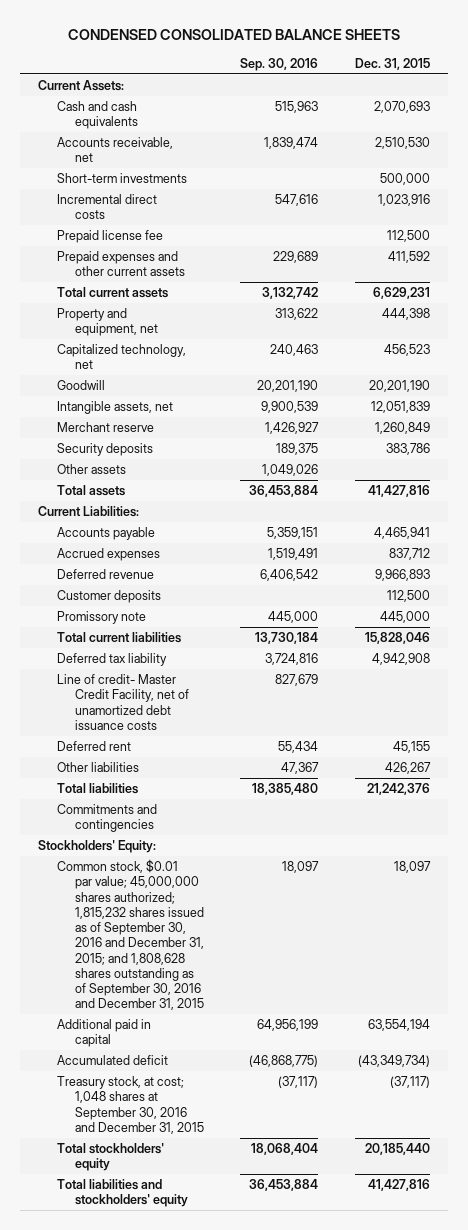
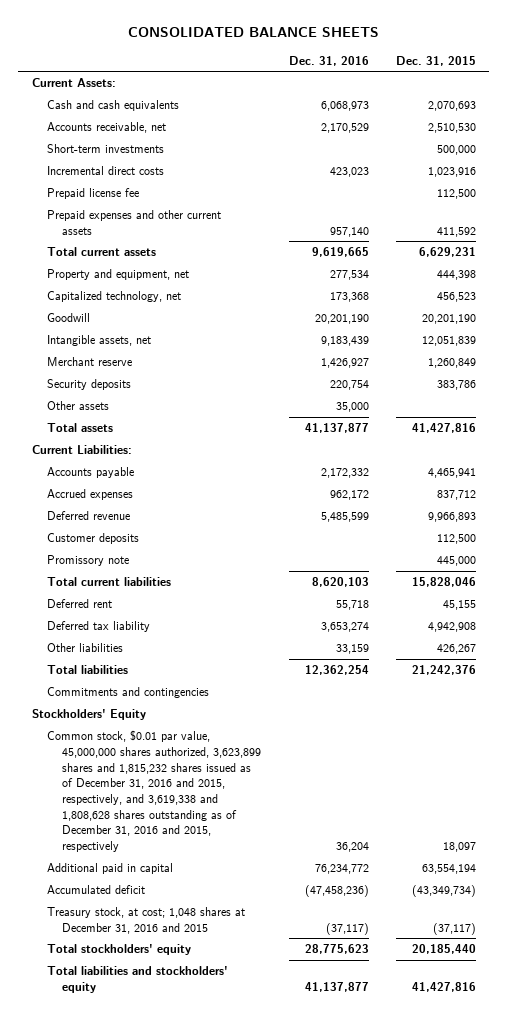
- CONDENSED CONSOLIDATED BALANCE SHEETS
+ CONSOLIDATED BALANCE SHEETS
- | Sep. 30, 2016 | Dec. 31, 2015
+ | Dec. 31, 2016 | Dec. 31, 2015
- Line of credit- Master Credit Facility, net of unamortized debt issuance costs | 827,679 |
moved down: Deferred tax liability | 3,653,274 | 4,942,908
- Stockholders' Equity:
- Common stock, $0.01 par value; 45,000,000 shares authorized; 1,815,232 shares issued as of September 30, 2016 and December 31, 2015; and 1,808,628 shares outstanding as of September 30, 2016 and December 31, 2015 | 18,097 | 18,097
+ Stockholders' Equity
+ Common stock, $0.01 par value, 45,000,000 shares authorized, 3,623,899 shares and 1,815,232 shares issued as of December 31, 2016 and 2015, respectively, and 3,619,338 and 1,808,628 shares outstanding as of December 31, 2016 and 2015, respectively | 36,204 | 18,097
- Treasury stock, at cost; 1,048 shares at September 30, 2016 and December 31, 2015 | (37,117) | (37,117)
+ Treasury stock, at cost; 1,048 shares at December 31, 2016 and 2015 | (37,117) | (37,117)

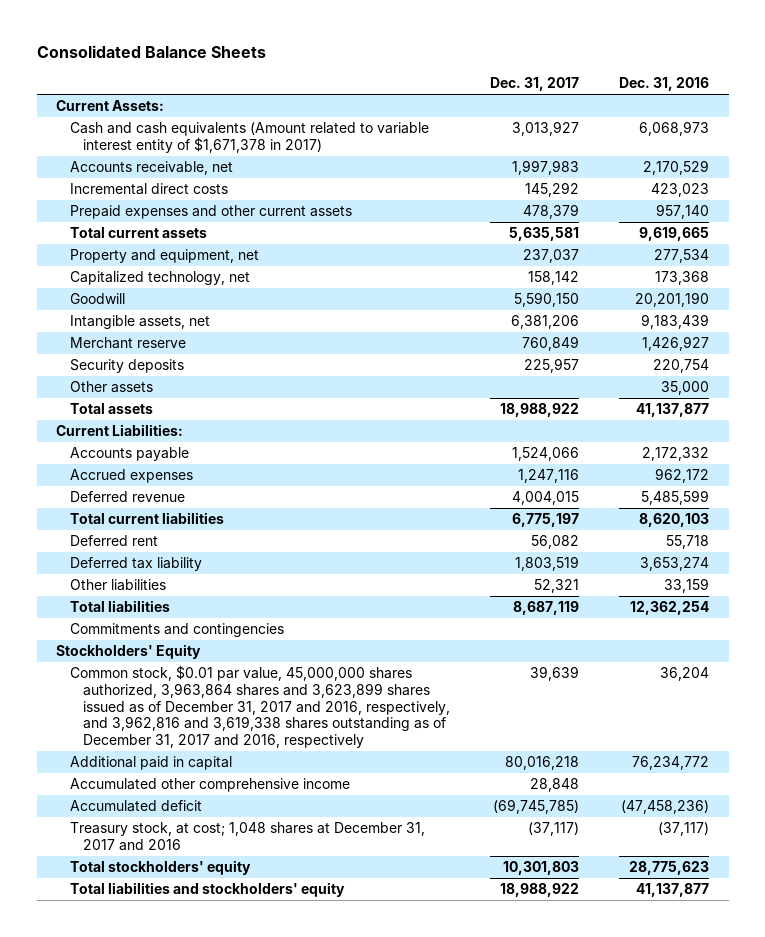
- CONSOLIDATED BALANCE SHEETS
+ Consolidated Balance Sheets
- | Dec. 31, 2016 | Dec. 31, 2015
+ | Dec. 31, 2017 | Dec. 31, 2016
- Cash and cash equivalents | 6,068,973 | 2,070,693
+ Cash and cash equivalents (Amount related to variable interest entity of $1,671,378 in 2017) | 3,013,927 | 6,068,973
- Short-term investments | | 500,000
- Prepaid license fee | | 112,500
- Customer deposits | | 112,500
- Promissory note | | 445,000
- Common stock, $0.01 par value, 45,000,000 shares authorized, 3,623,899 shares and 1,815,232 shares issued as of December 31, 2016 and 2015, respectively, and 3,619,338 and 1,808,628 shares outstanding as of December 31, 2016 and 2015, respectively | 36,204 | 18,097
+ Common stock, $0.01 par value, 45,000,000 shares authorized, 3,963,864 shares and 3,623,899 shares issued as of December 31, 2017 and 2016, respectively, and 3,962,816 and 3,619,338 shares outstanding as of December 31, 2017 and 2016, respectively | 39,639 | 36,204
+ Accumulated other comprehensive income | 28,848 |
- Treasury stock, at cost; 1,048 shares at December 31, 2016 and 2015 | (37,117) | (37,117)
+ Treasury stock, at cost; 1,048 shares at December 31, 2017 and 2016 | (37,117) | (37,117)

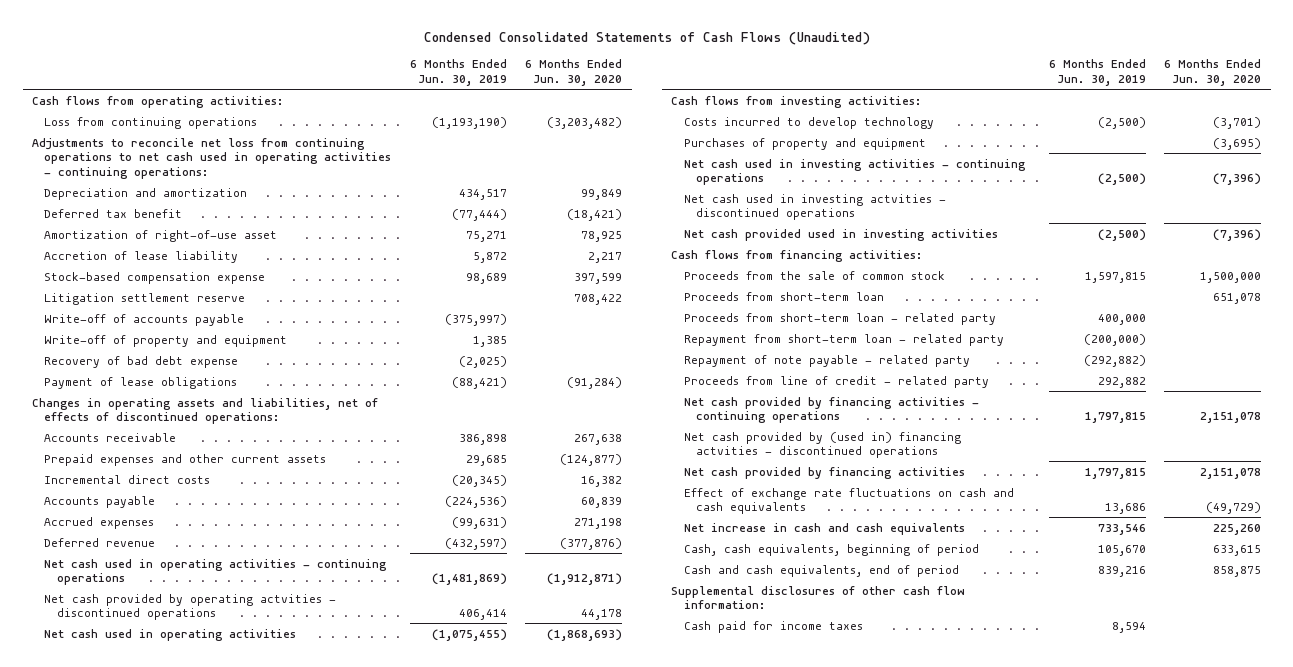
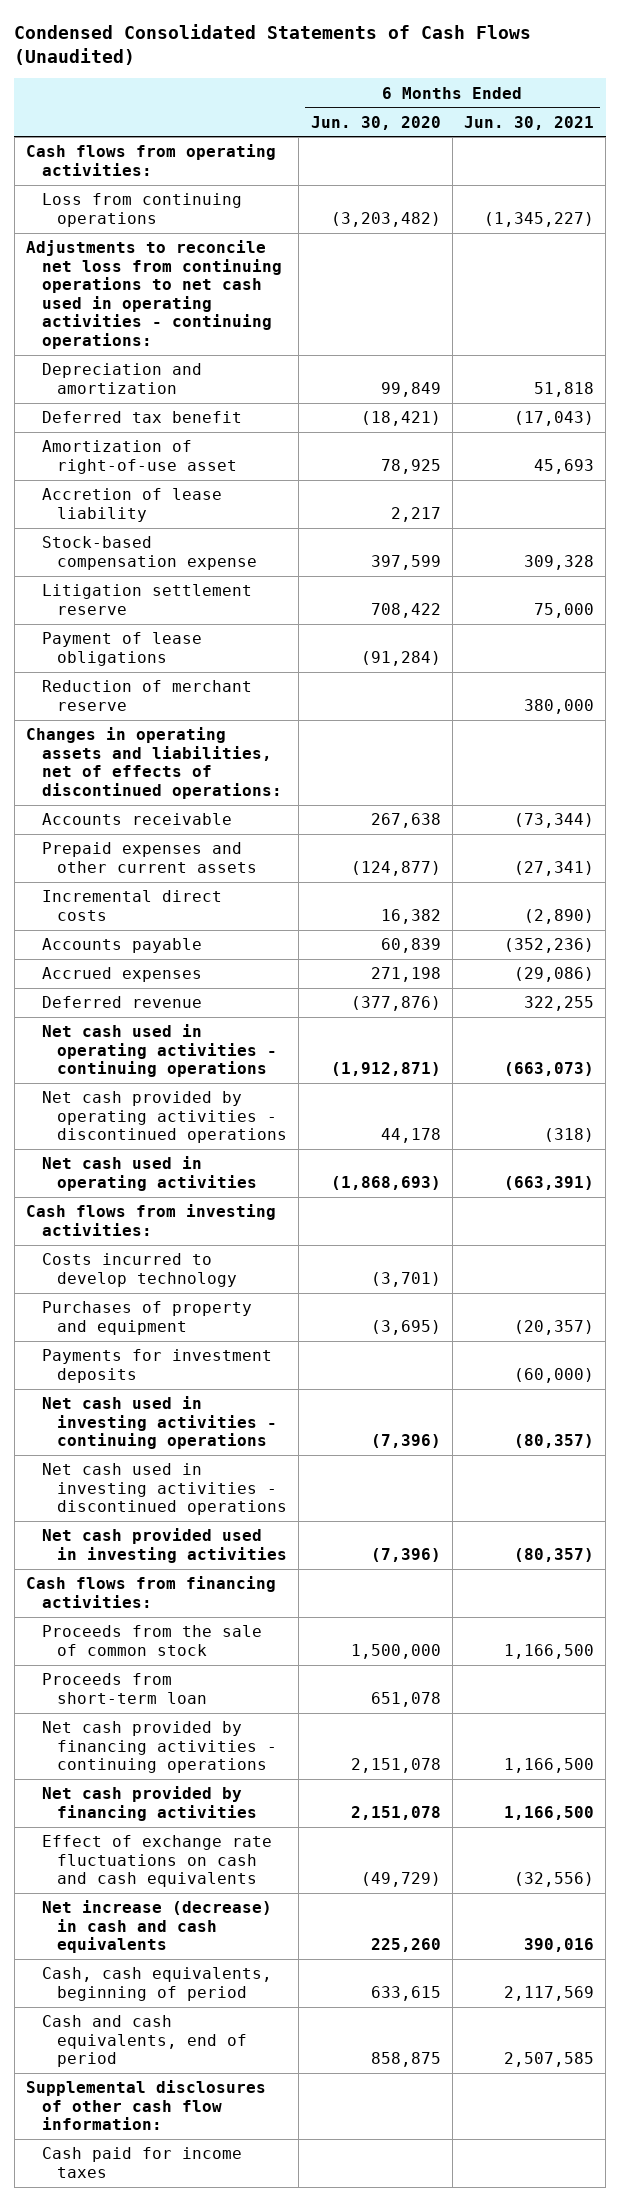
- | 6 Months Ended Jun. 30, 2019 | 6 Months Ended Jun. 30, 2020
+ | 6 Months Ended Jun. 30, 2020 | 6 Months Ended Jun. 30, 2021
- Write-off of accounts payable | (375,997) |
- Write-off of property and equipment | 1,385 |
- Recovery of bad debt expense | (2,025) |
+ Reduction of merchant reserve | | 380,000
- Net cash provided by operating actvities - discontinued operations | 406,414 | 44,178
+ Net cash provided by operating activities - discontinued operations | 44,178 | (318)
+ Payments for investment deposits | | (60,000)
- Net cash used in investing actvities - discontinued operations
+ Net cash used in investing activities - discontinued operations
- Proceeds from short-term loan - related party | 400,000 |
- Repayment from short-term loan - related party | (200,000) |
- Repayment of note payable - related party | (292,882) |
- Proceeds from line of credit - related party | 292,882 |
- Net cash provided by (used in) financing actvities - discontinued operations
- Net increase in cash and cash equivalents | 733,546 | 225,260
+ Net increase (decrease) in cash and cash equivalents | 225,260 | 390,016

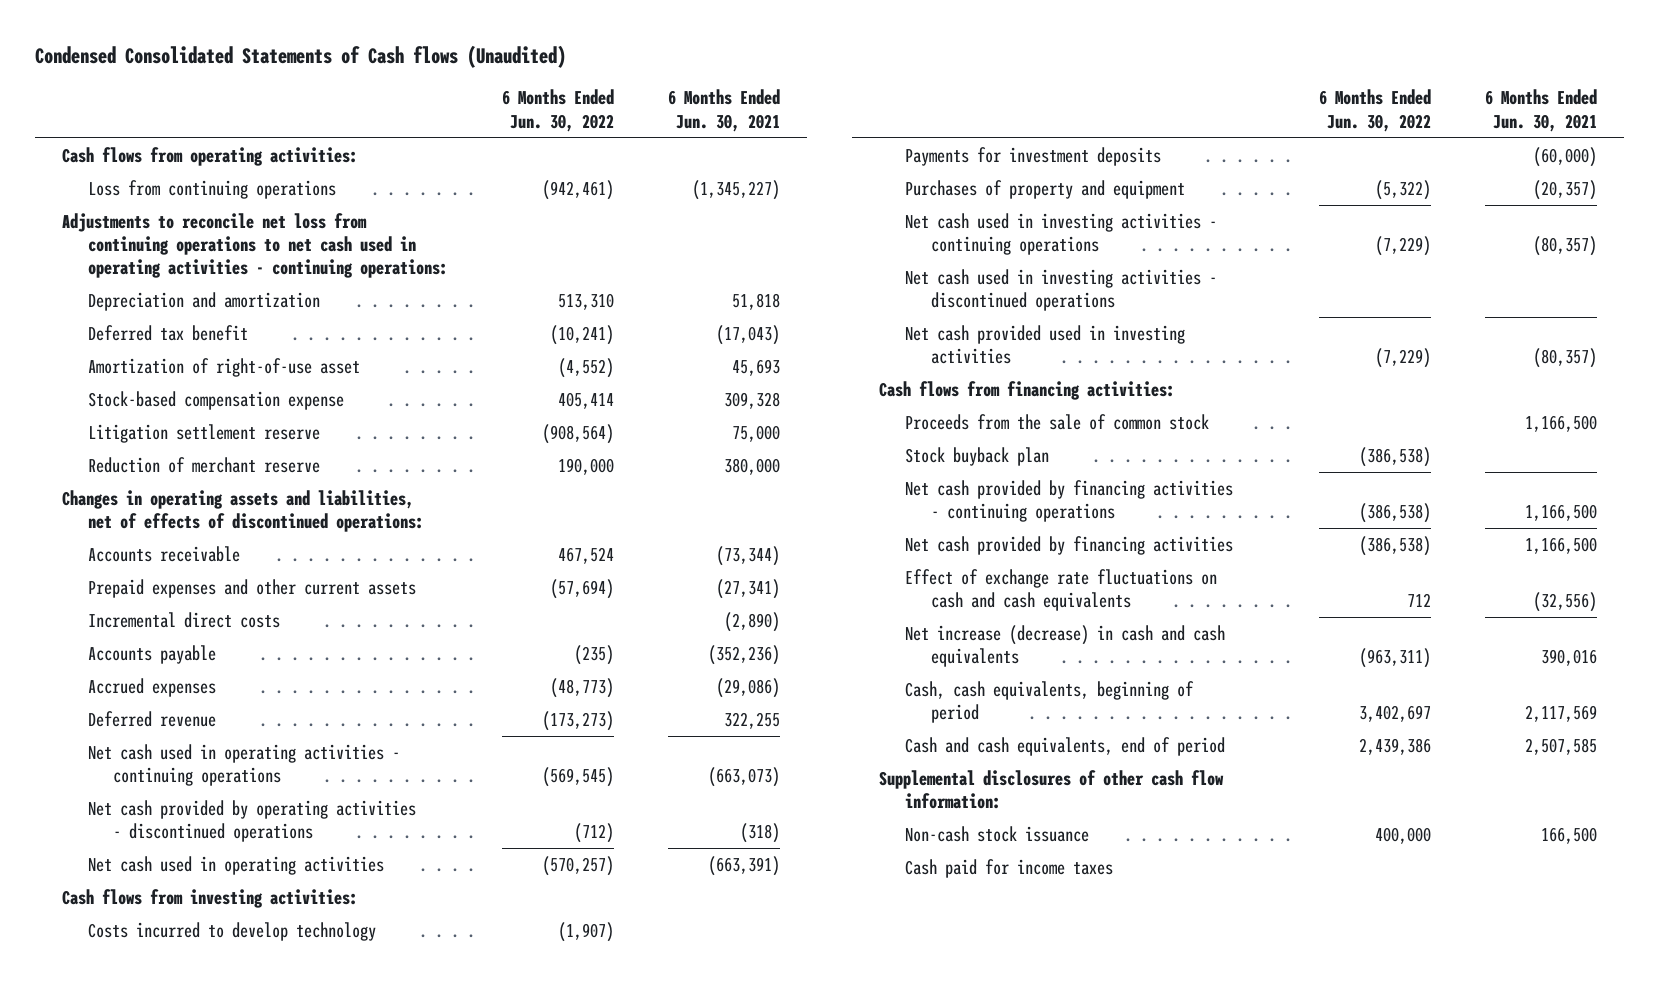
- Condensed Consolidated Statements of Cash Flows (Unaudited)
+ Condensed Consolidated Statements of Cash flows (Unaudited)
- | 6 Months Ended Jun. 30, 2020 | 6 Months Ended Jun. 30, 2021
+ | 6 Months Ended Jun. 30, 2022 | 6 Months Ended Jun. 30, 2021
- Accretion of lease liability | 2,217 |
- Payment of lease obligations | (91,284) |
moved down: Purchases of property and equipment | (5,322) | (20,357)
- Proceeds from short-term loan | 651,078 |
+ Stock buyback plan | (386,538) |
+ Non-cash stock issuance | 400,000 | 166,500

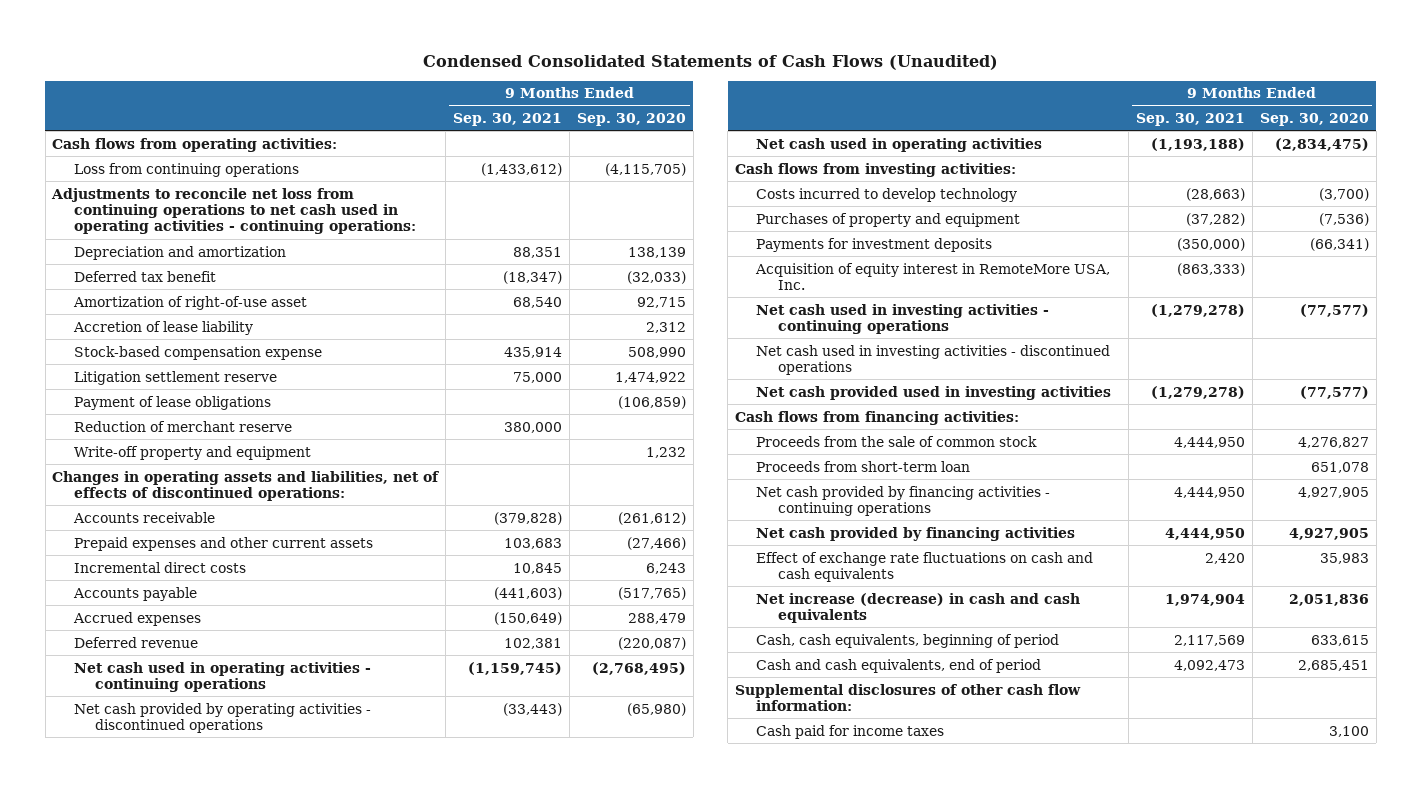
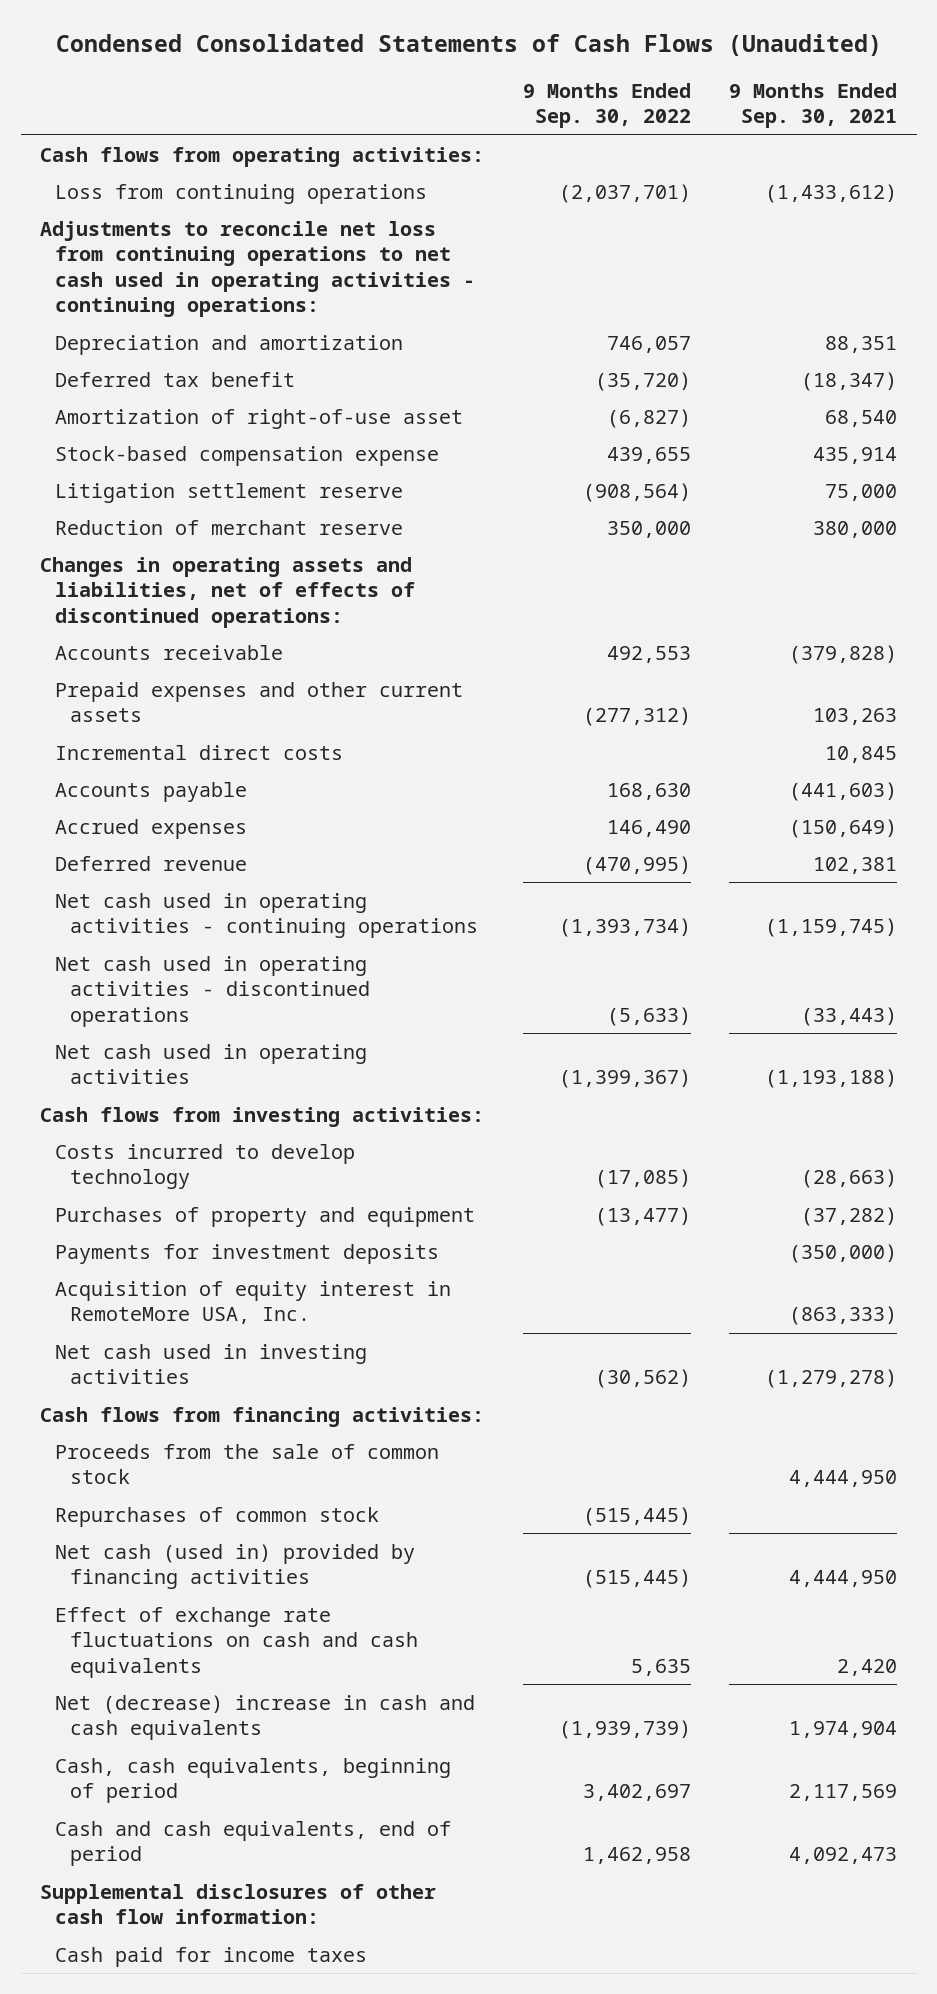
- | 9 Months Ended Sep. 30, 2021 | 9 Months Ended Sep. 30, 2020
+ | 9 Months Ended Sep. 30, 2022 | 9 Months Ended Sep. 30, 2021
- Accretion of lease liability | | 2,312
- Payment of lease obligations | | (106,859)
- Write-off property and equipment | | 1,232
- Prepaid expenses and other current assets | 103,683 | (27,466)
+ Prepaid expenses and other current assets | (277,312) | 103,263
- Net cash provided by operating activities - discontinued operations | (33,443) | (65,980)
+ Net cash used in operating activities - discontinued operations | (5,633) | (33,443)
- Net cash used in investing activities - continuing operations | (1,279,278) | (77,577)
- Net cash used in investing activities - discontinued operations
- Net cash provided used in investing activities | (1,279,278) | (77,577)
+ Net cash used in investing activities | (30,562) | (1,279,278)
- Proceeds from short-term loan | | 651,078
- Net cash provided by financing activities - continuing operations | 4,444,950 | 4,927,905
- Net cash provided by financing activities | 4,444,950 | 4,927,905
+ Repurchases of common stock | (515,445) |
+ Net cash (used in) provided by financing activities | (515,445) | 4,444,950
- Net increase (decrease) in cash and cash equivalents | 1,974,904 | 2,051,836
+ Net (decrease) increase in cash and cash equivalents | (1,939,739) | 1,974,904

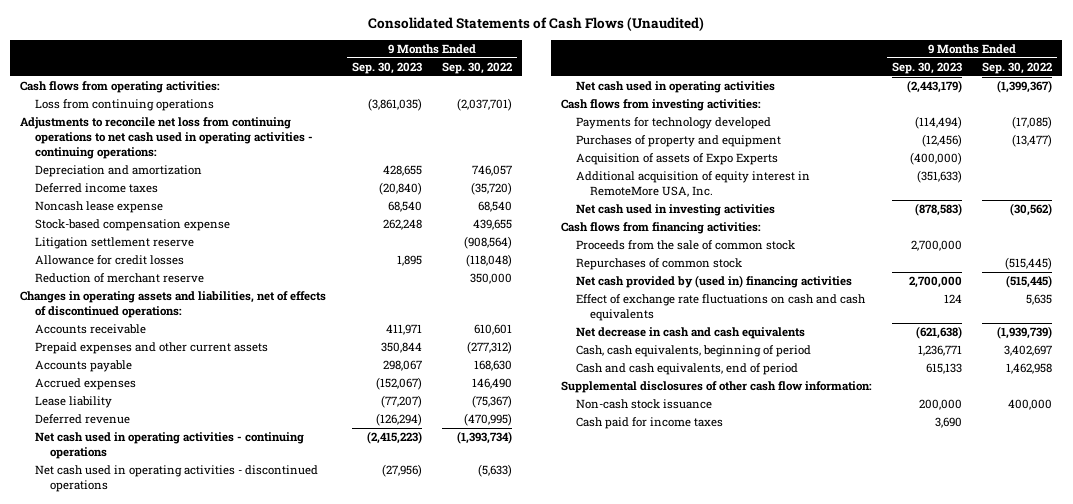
- Condensed Consolidated Statements of Cash Flows (Unaudited)
+ Consolidated Statements of Cash Flows (Unaudited)
- | 9 Months Ended Sep. 30, 2022 | 9 Months Ended Sep. 30, 2021
+ | 9 Months Ended Sep. 30, 2023 | 9 Months Ended Sep. 30, 2022
- Deferred tax benefit | (35,720) | (18,347)
- Amortization of right-of-use asset | (6,827) | 68,540
+ Deferred income taxes | (20,840) | (35,720)
+ Noncash lease expense | 68,540 | 68,540
+ Allowance for credit losses | 1,895 | (118,048)
- Accounts receivable | 492,553 | (379,828)
+ Accounts receivable | 411,971 | 610,601
- Incremental direct costs | | 10,845
+ Lease liability | (77,207) | (75,367)
- Costs incurred to develop technology | (17,085) | (28,663)
+ Payments for technology developed | (114,494) | (17,085)
- Payments for investment deposits | | (350,000)
- Acquisition of equity interest in RemoteMore USA, Inc. | | (863,333)
+ Acquisition of assets of Expo Experts | (400,000) |
+ Additional acquisition of equity interest in RemoteMore USA, Inc. | (351,633) |
- Net cash (used in) provided by financing activities | (515,445) | 4,444,950
+ Net cash provided by (used in) financing activities | 2,700,000 | (515,445)
- Net (decrease) increase in cash and cash equivalents | (1,939,739) | 1,974,904
+ Net decrease in cash and cash equivalents | (621,638) | (1,939,739)
+ Non-cash stock issuance | 200,000 | 400,000

